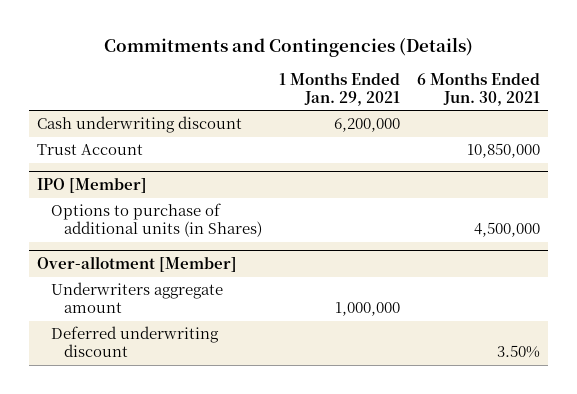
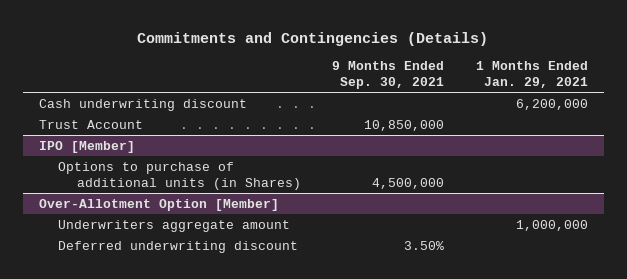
- | 1 Months Ended Jan. 29, 2021 | 6 Months Ended Jun. 30, 2021
+ | 9 Months Ended Sep. 30, 2021 | 1 Months Ended Jan. 29, 2021
- Over-allotment [Member]
+ Over-Allotment Option [Member]

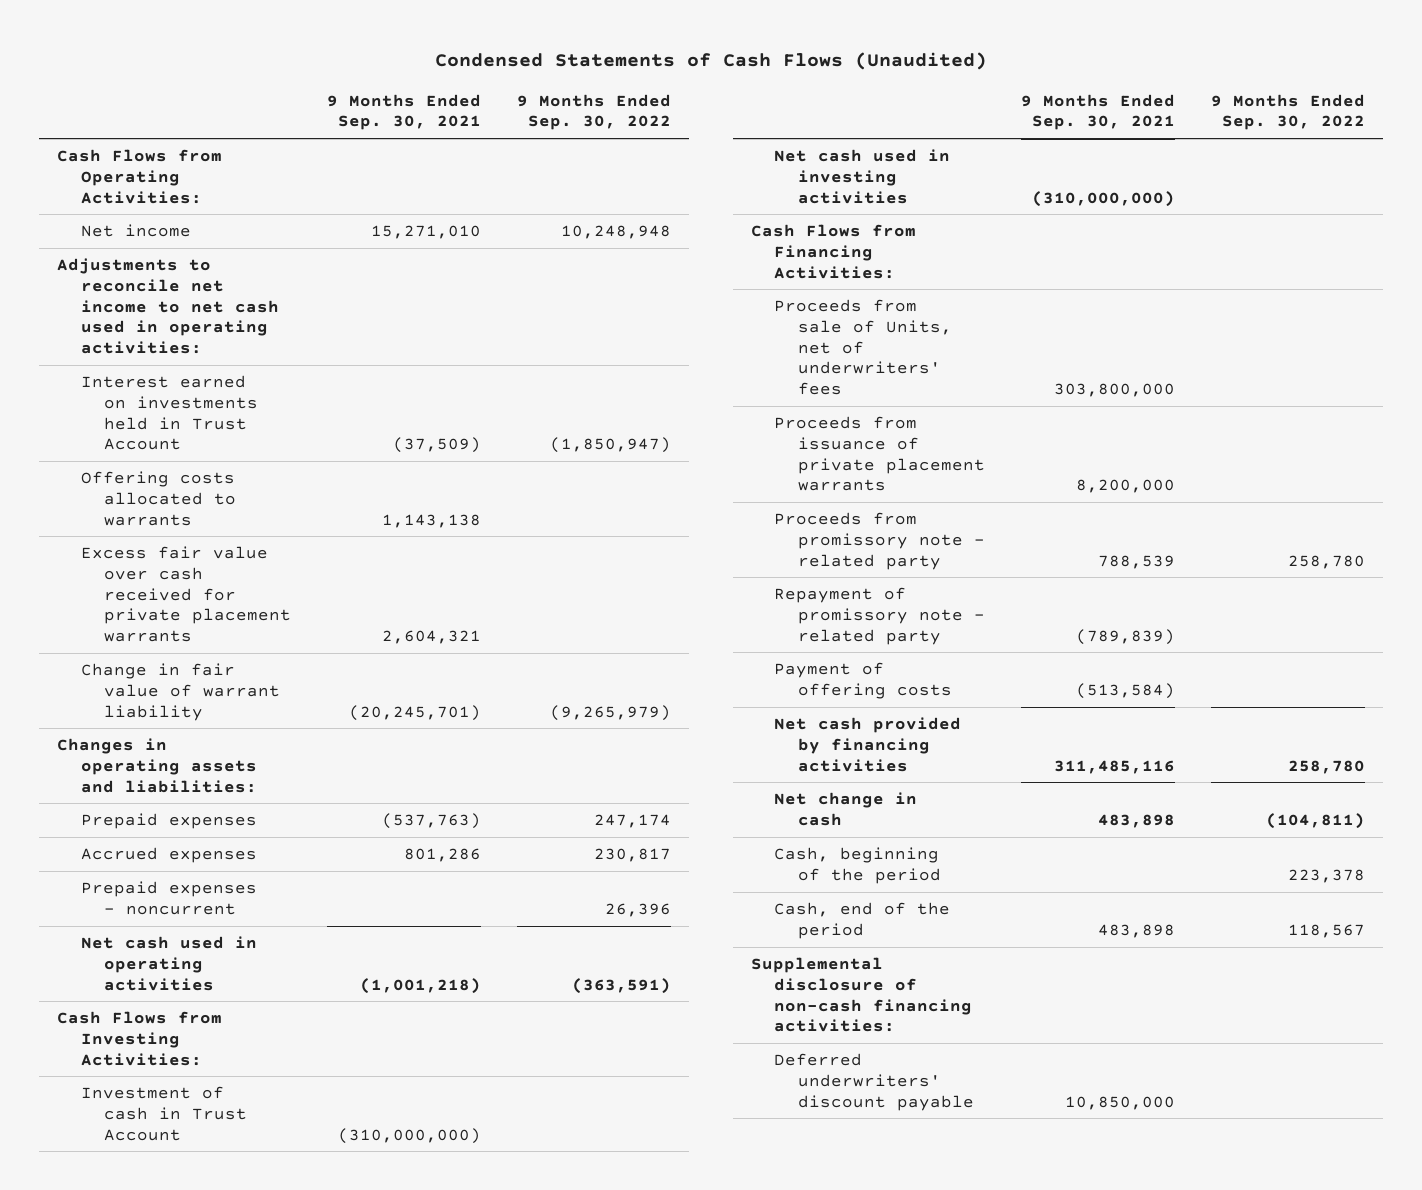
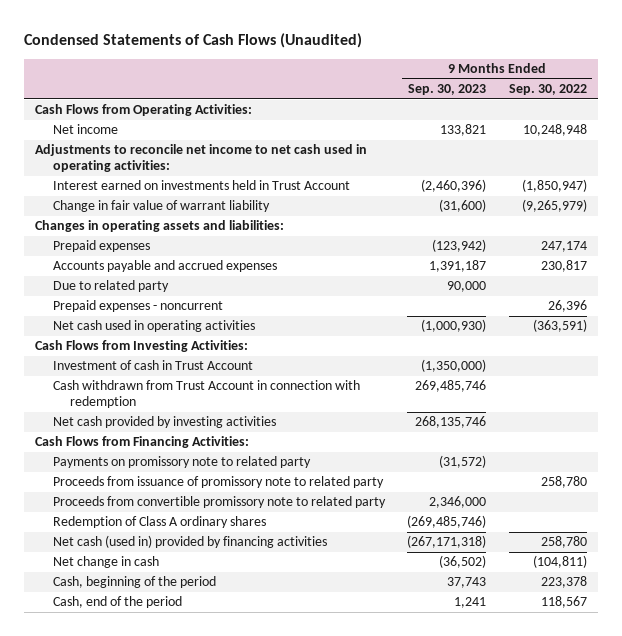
- | 9 Months Ended Sep. 30, 2021 | 9 Months Ended Sep. 30, 2022
+ | 9 Months Ended Sep. 30, 2023 | 9 Months Ended Sep. 30, 2022
- Offering costs allocated to warrants | 1,143,138 |
- Excess fair value over cash received for private placement warrants | 2,604,321 |
- Accrued expenses | 801,286 | 230,817
+ Accounts payable and accrued expenses | 1,391,187 | 230,817
+ Due to related party | 90,000 |
- Net cash used in investing activities | (310,000,000) |
+ Cash withdrawn from Trust Account in connection with redemption | 269,485,746 |
+ Net cash provided by investing activities | 268,135,746 |
- Proceeds from sale of Units, net of underwriters' fees | 303,800,000 |
- Proceeds from issuance of private placement warrants | 8,200,000 |
- Proceeds from promissory note - related party | 788,539 | 258,780
- Repayment of promissory note - related party | (789,839) |
- Payment of offering costs | (513,584) |
- Net cash provided by financing activities | 311,485,116 | 258,780
+ Payments on promissory note to related party | (31,572) |
+ Proceeds from issuance of promissory note to related party | | 258,780
+ Proceeds from convertible promissory note to related party | 2,346,000 |
+ Redemption of Class A ordinary shares | (269,485,746) |
+ Net cash (used in) provided by financing activities | (267,171,318) | 258,780
- Supplemental disclosure of non-cash financing activities:
- Deferred underwriters' discount payable | 10,850,000 |

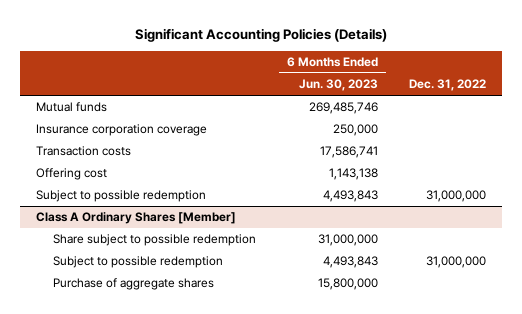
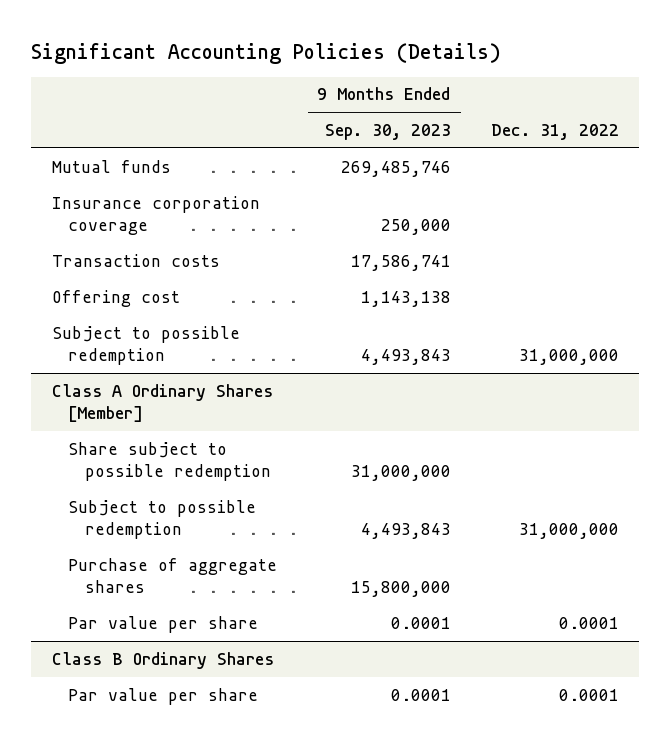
- | 6 Months Ended Jun. 30, 2023 | Dec. 31, 2022
+ | 9 Months Ended Sep. 30, 2023 | Dec. 31, 2022
@ Class A Ordinary Shares [Member]
+ Par value per share | 0.0001 | 0.0001
+ Class B Ordinary Shares
+ Par value per share | 0.0001 | 0.0001

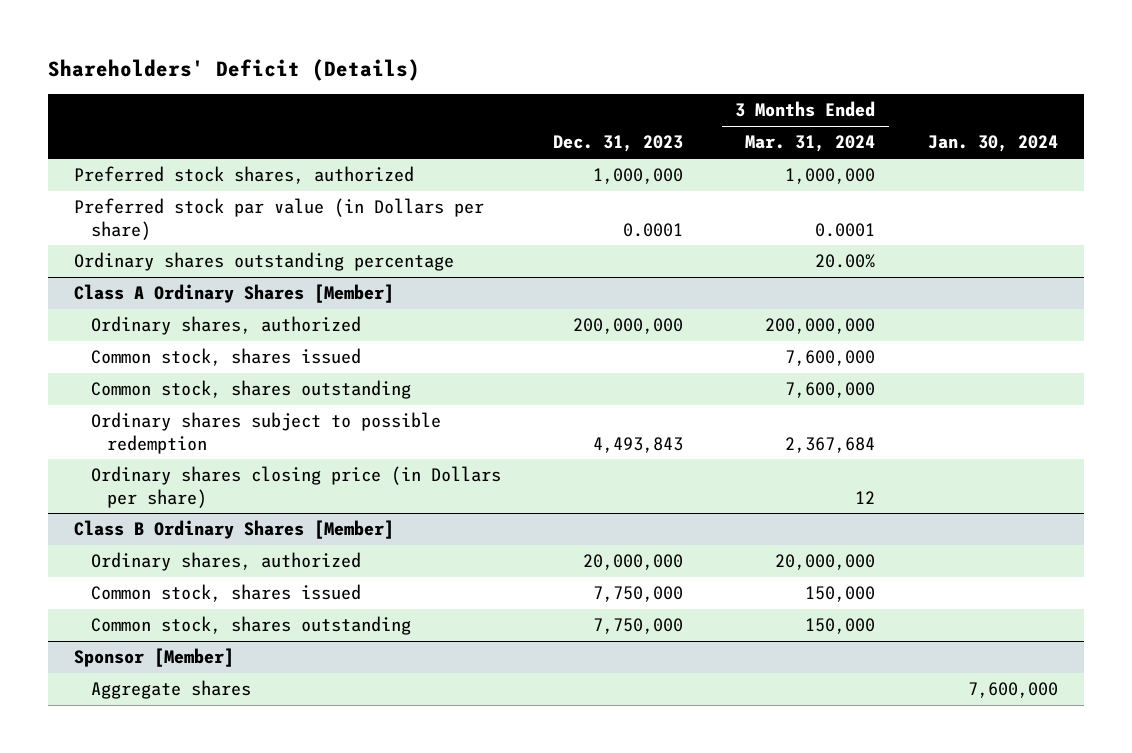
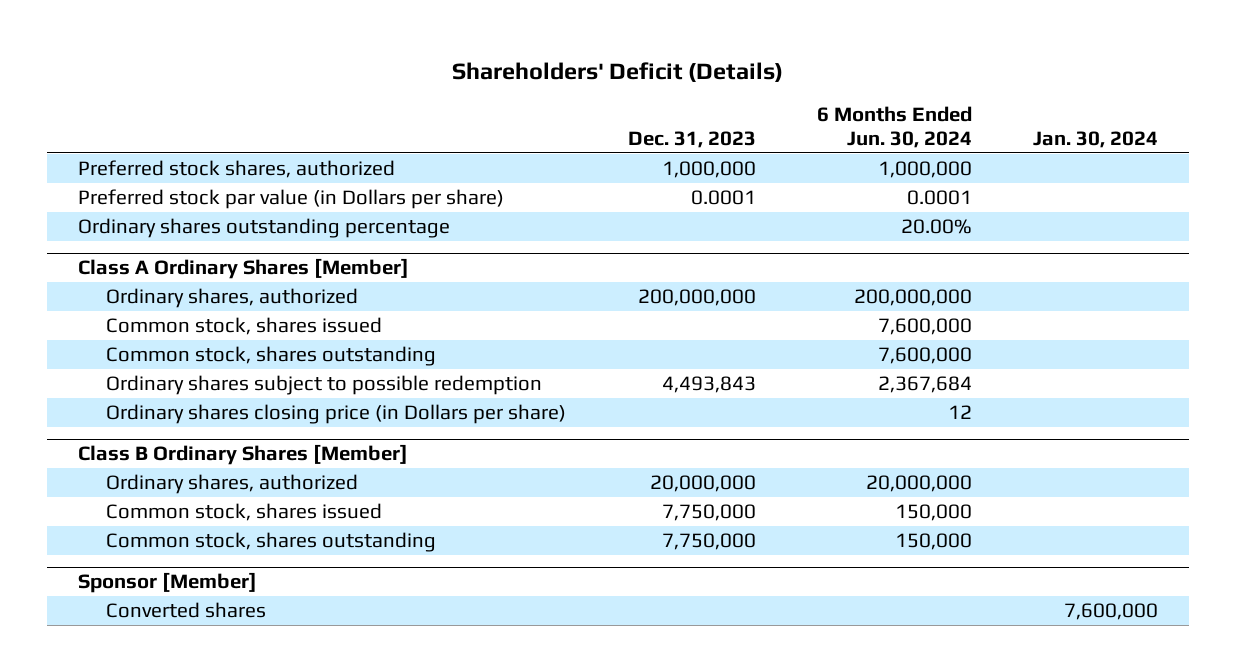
- | Dec. 31, 2023 | 3 Months Ended Mar. 31, 2024 | Jan. 30, 2024
+ | Dec. 31, 2023 | 6 Months Ended Jun. 30, 2024 | Jan. 30, 2024
@ Sponsor [Member]
- Aggregate shares | | | 7,600,000
+ Converted shares | | | 7,600,000

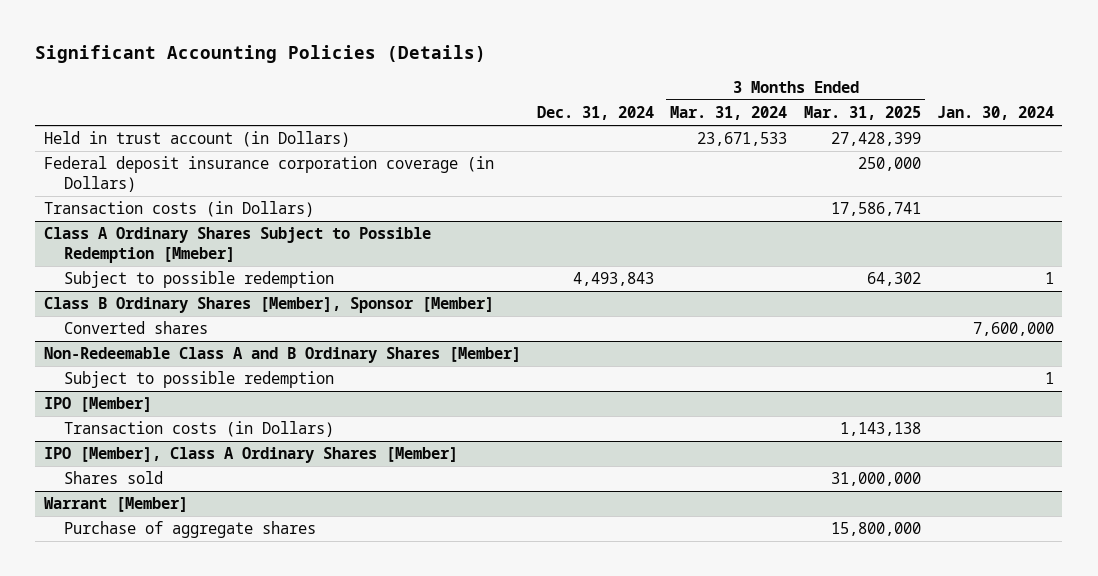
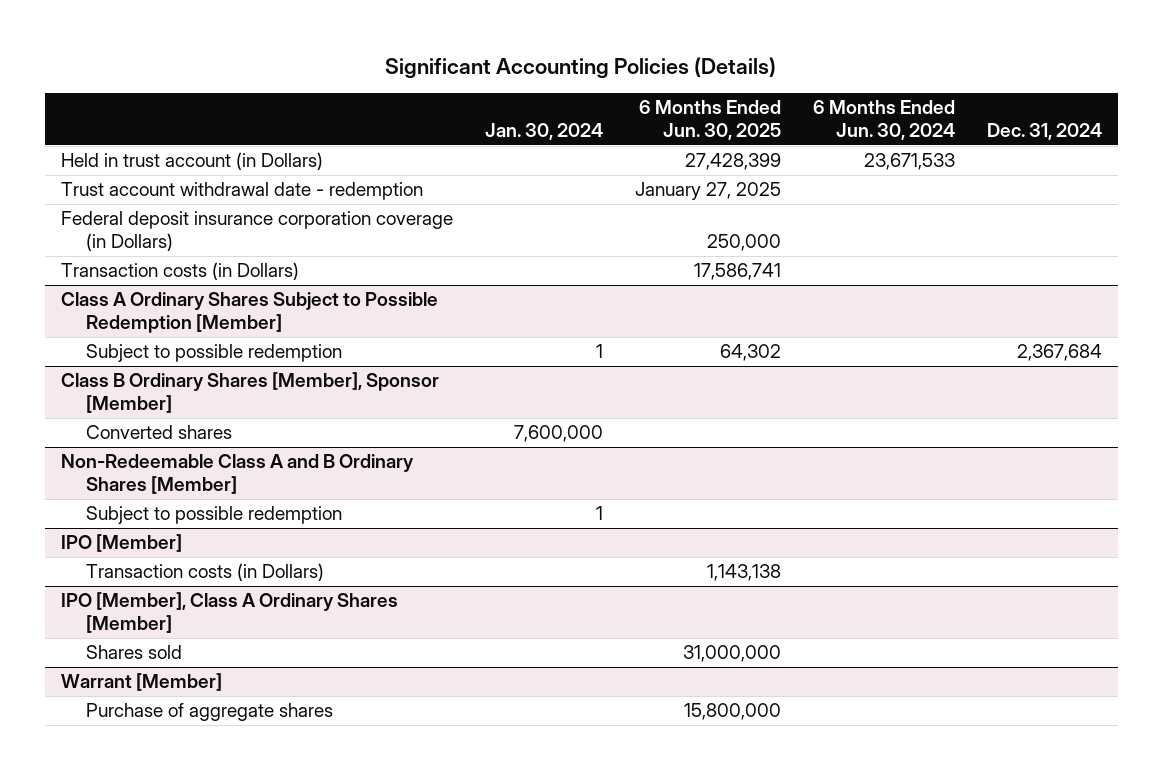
- | Dec. 31, 2024 | 3 Months Ended Mar. 31, 2024 | 3 Months Ended Mar. 31, 2025 | Jan. 30, 2024
+ | Jan. 30, 2024 | 6 Months Ended Jun. 30, 2025 | 6 Months Ended Jun. 30, 2024 | Dec. 31, 2024
+ Trust account withdrawal date - redemption | | January 27, 2025 | |
- Class A Ordinary Shares Subject to Possible Redemption [Mmeber]
- Subject to possible redemption | 4,493,843 | | 64,302 | 1
+ Class A Ordinary Shares Subject to Possible Redemption [Member]
+ Subject to possible redemption | 1 | 64,302 | | 2,367,684

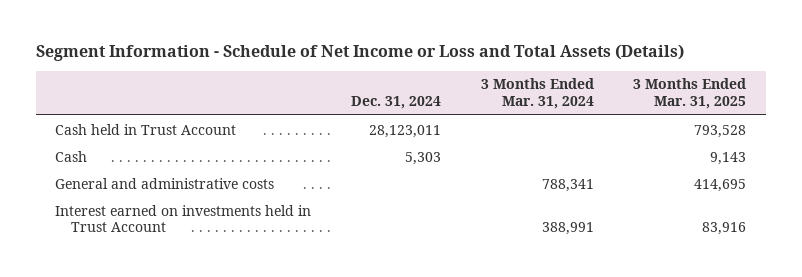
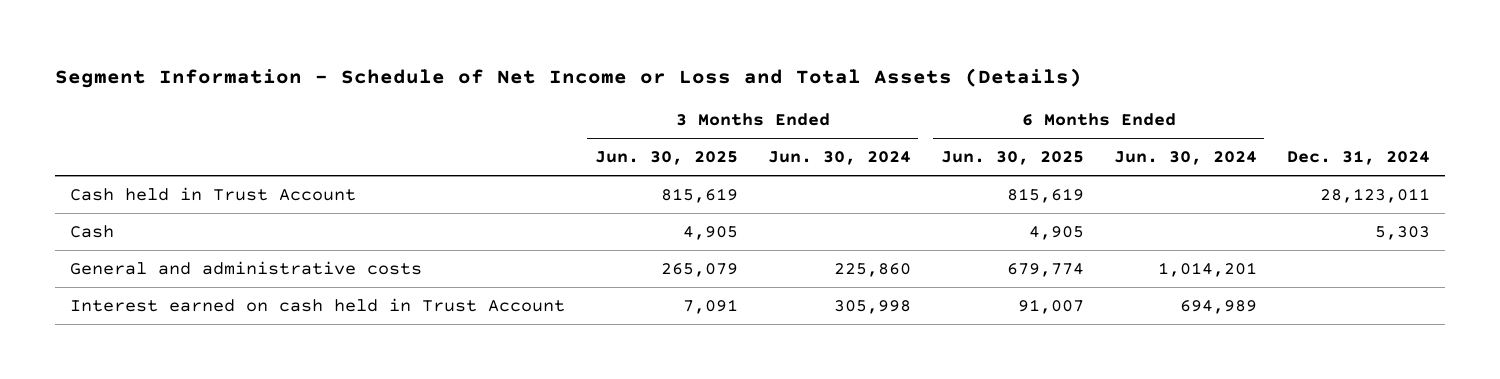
- | Dec. 31, 2024 | 3 Months Ended Mar. 31, 2024 | 3 Months Ended Mar. 31, 2025
+ | 3 Months Ended Jun. 30, 2025 | 3 Months Ended Jun. 30, 2024 | 6 Months Ended Jun. 30, 2025 | 6 Months Ended Jun. 30, 2024 | Dec. 31, 2024
- Interest earned on investments held in Trust Account | | 388,991 | 83,916
+ Interest earned on cash held in Trust Account | 7,091 | 305,998 | 91,007 | 694,989 |

